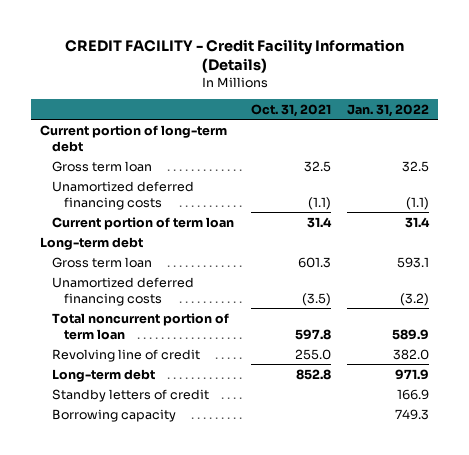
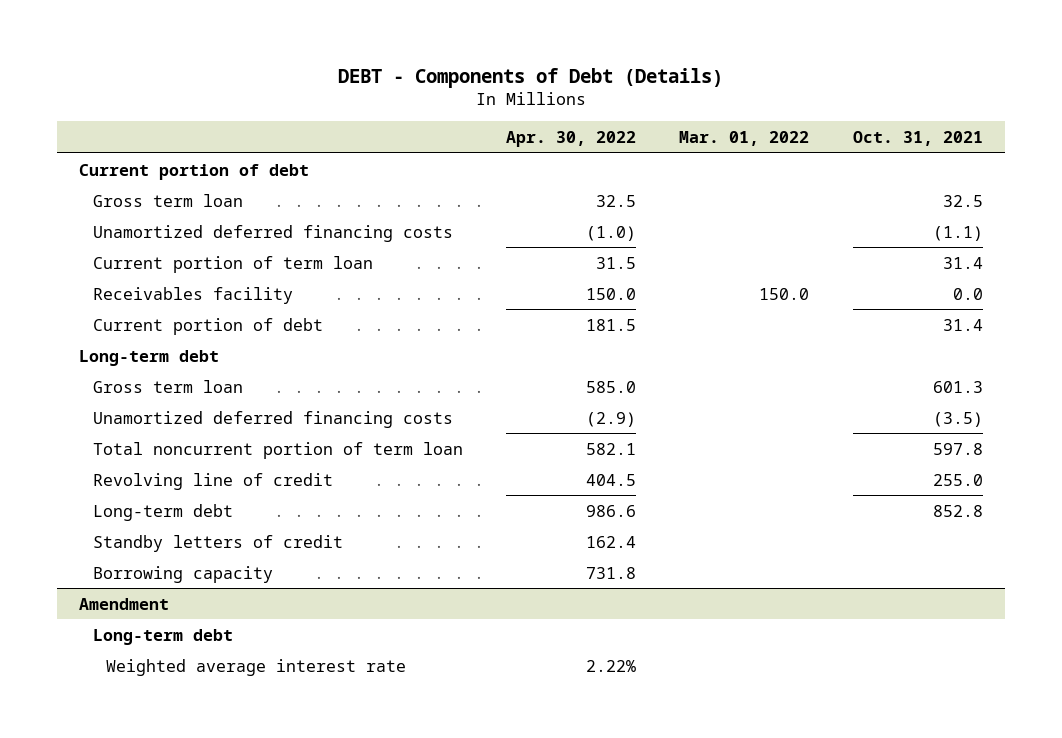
- CREDIT FACILITY - Credit Facility Information (Details)
+ DEBT - Components of Debt (Details)
- | Oct. 31, 2021 | Jan. 31, 2022
+ | Apr. 30, 2022 | Mar. 01, 2022 | Oct. 31, 2021
- Current portion of long-term debt
+ Current portion of debt
+ Receivables facility | 150.0 | 150.0 | 0.0
+ Current portion of debt | 181.5 | | 31.4
+ Amendment
+ Long-term debt
+ Weighted average interest rate | 2.22% | |

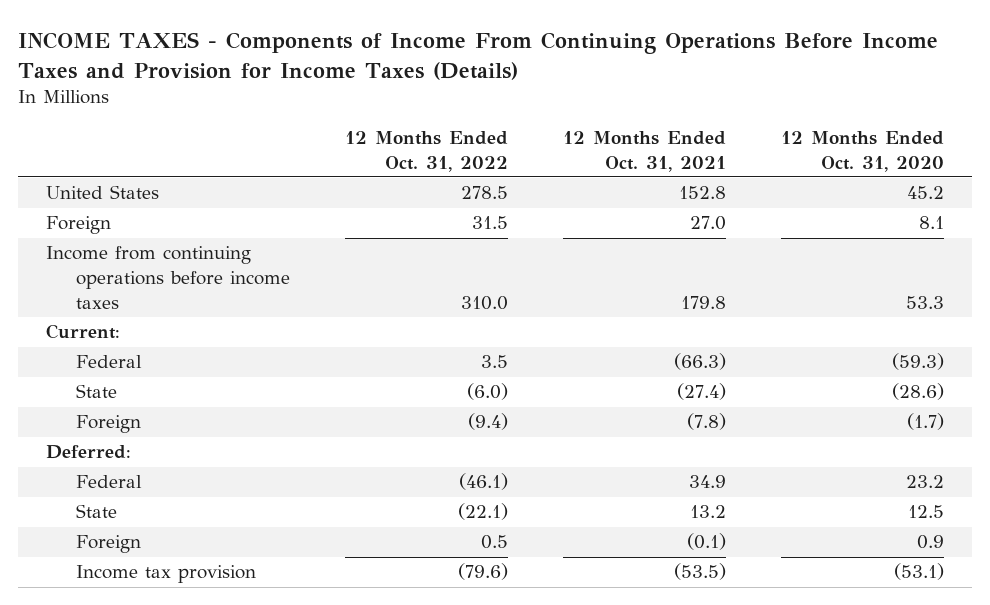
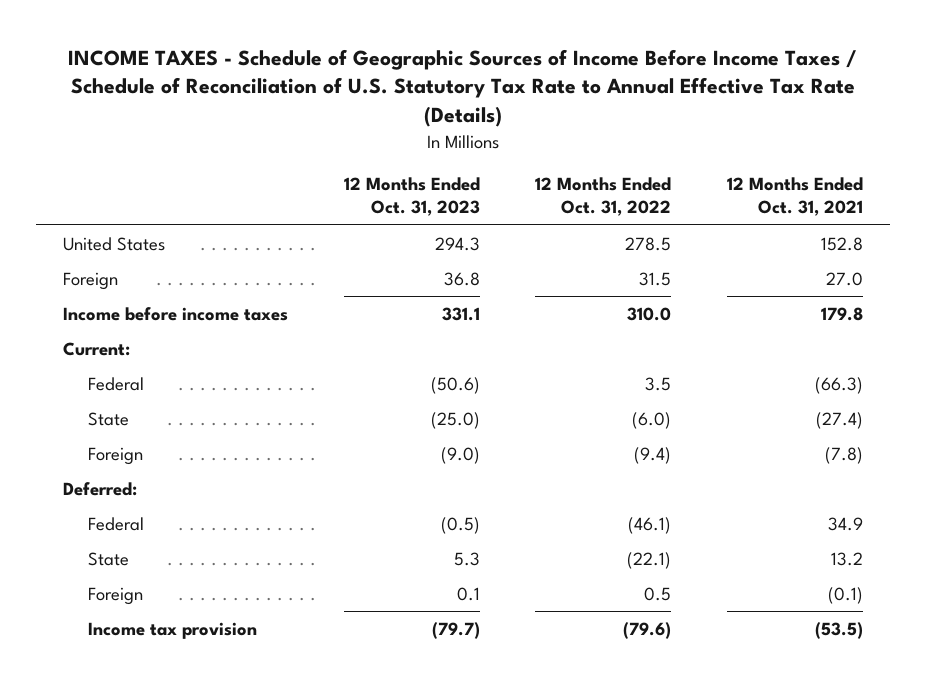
- INCOME TAXES - Components of Income From Continuing Operations Before Income Taxes and Provision for Income Taxes (Details)
+ INCOME TAXES - Schedule of Geographic Sources of Income Before Income Taxes / Schedule of Reconciliation of U.S. Statutory Tax Rate to Annual Effective Tax Rate (Details)
- | 12 Months Ended Oct. 31, 2022 | 12 Months Ended Oct. 31, 2021 | 12 Months Ended Oct. 31, 2020
+ | 12 Months Ended Oct. 31, 2023 | 12 Months Ended Oct. 31, 2022 | 12 Months Ended Oct. 31, 2021
- Income from continuing operations before income taxes | 310.0 | 179.8 | 53.3
+ Income before income taxes | 331.1 | 310.0 | 179.8

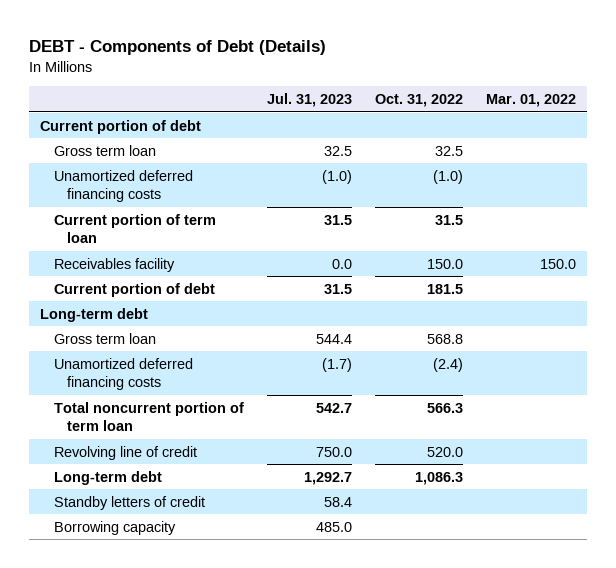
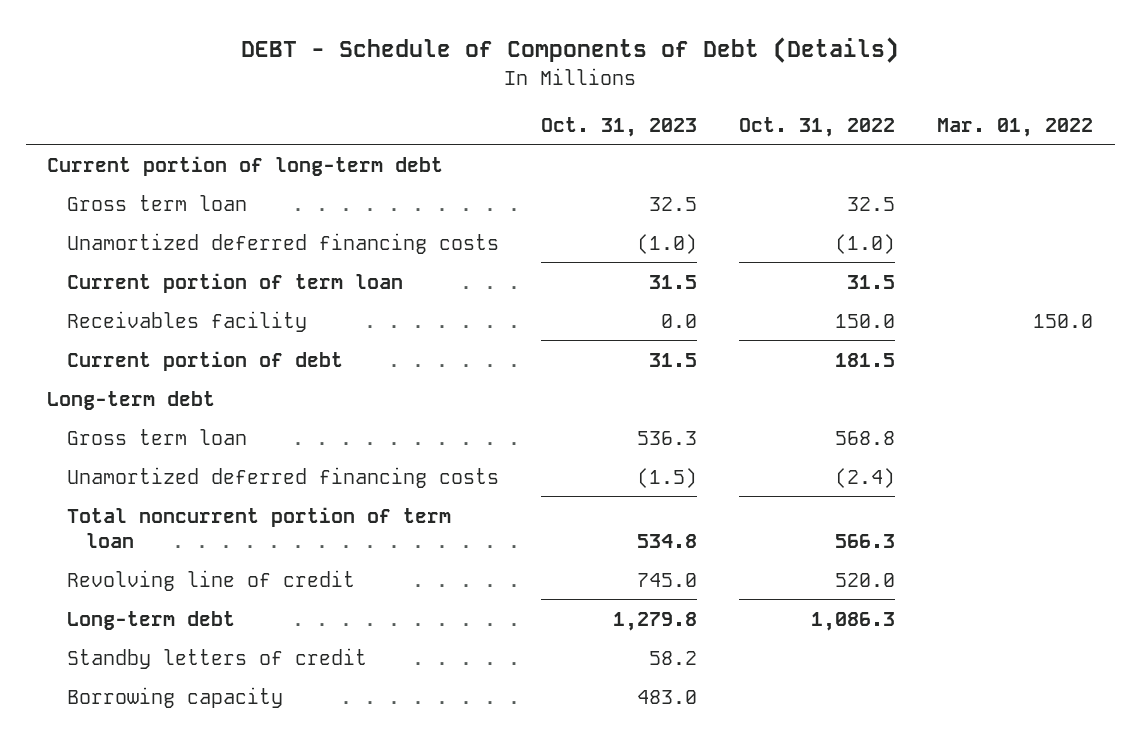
- DEBT - Components of Debt (Details)
+ DEBT - Schedule of Components of Debt (Details)
- | Jul. 31, 2023 | Oct. 31, 2022 | Mar. 01, 2022
+ | Oct. 31, 2023 | Oct. 31, 2022 | Mar. 01, 2022
- Current portion of debt
+ Current portion of long-term debt

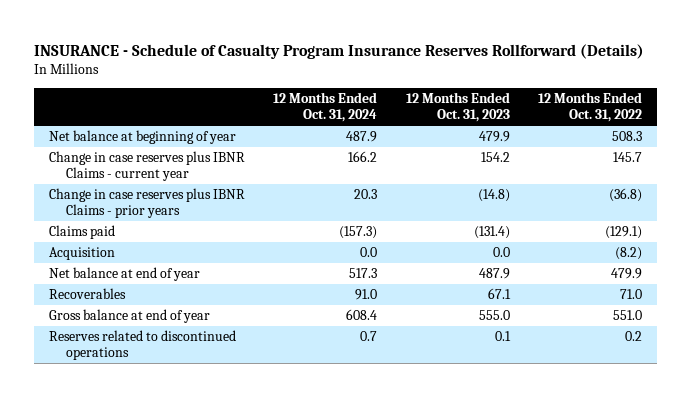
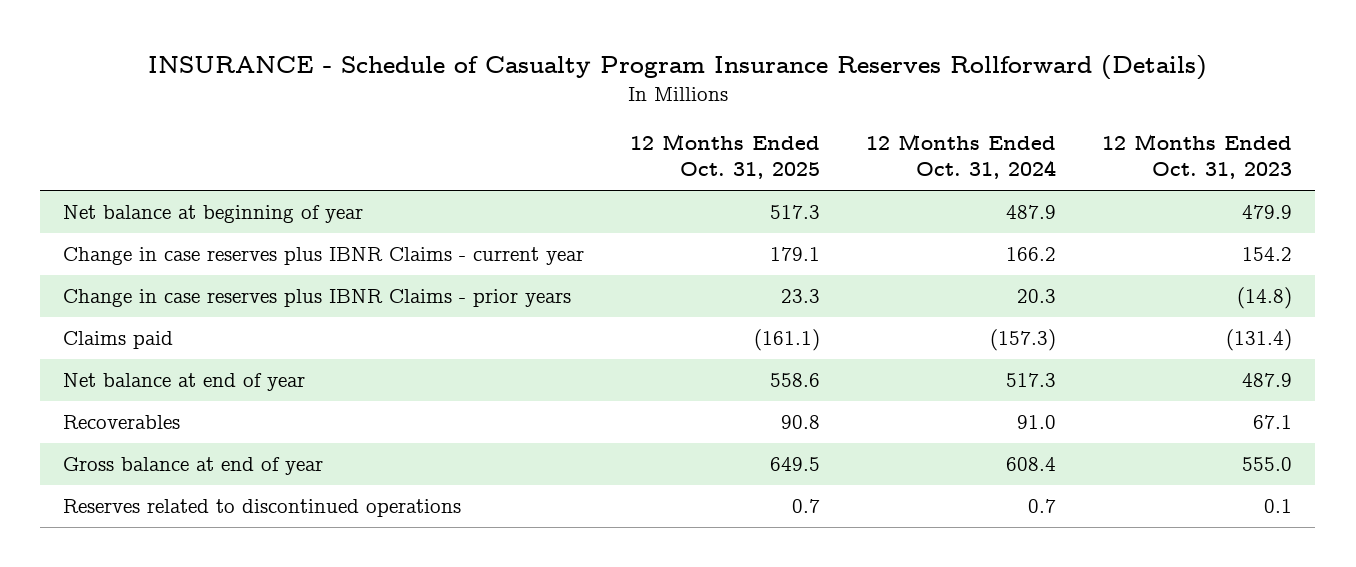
- | 12 Months Ended Oct. 31, 2024 | 12 Months Ended Oct. 31, 2023 | 12 Months Ended Oct. 31, 2022
+ | 12 Months Ended Oct. 31, 2025 | 12 Months Ended Oct. 31, 2024 | 12 Months Ended Oct. 31, 2023
- Acquisition | 0.0 | 0.0 | (8.2)

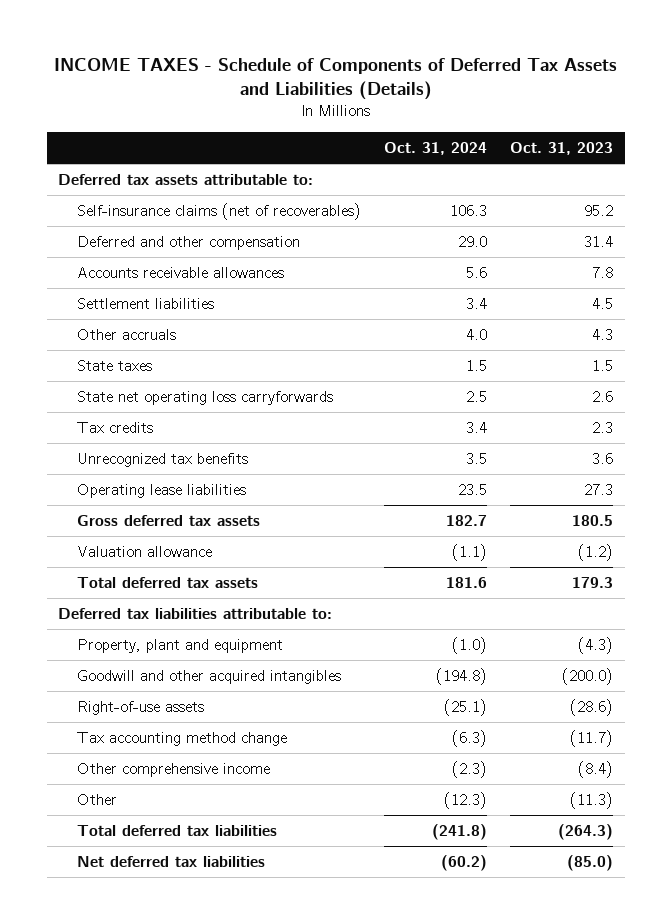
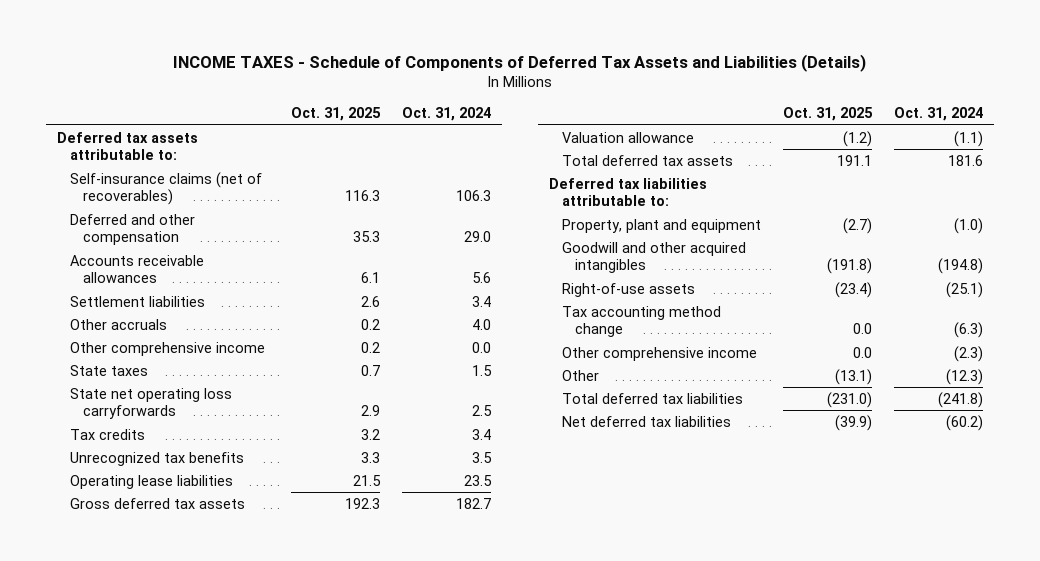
- | Oct. 31, 2024 | Oct. 31, 2023
+ | Oct. 31, 2025 | Oct. 31, 2024
+ Other comprehensive income | 0.2 | 0.0

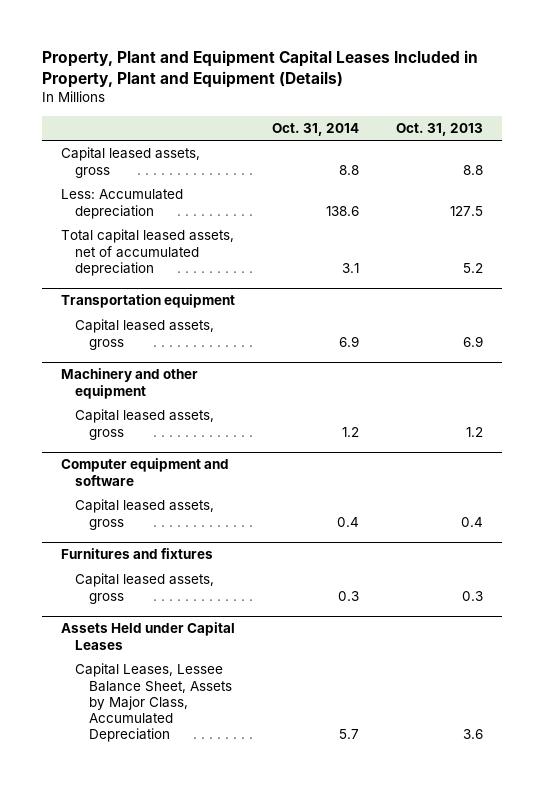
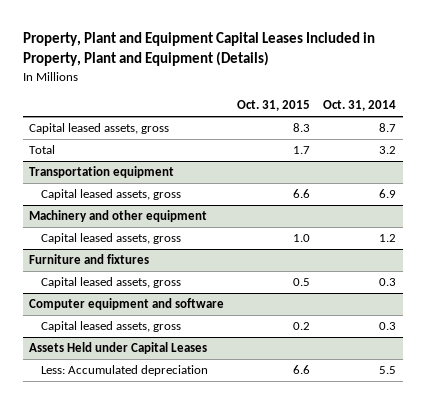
- | Oct. 31, 2014 | Oct. 31, 2013
+ | Oct. 31, 2015 | Oct. 31, 2014
- Capital leased assets, gross | 8.8 | 8.8
- Less: Accumulated depreciation | 138.6 | 127.5
- Total capital leased assets, net of accumulated depreciation | 3.1 | 5.2
+ Capital leased assets, gross | 8.3 | 8.7
+ Total | 1.7 | 3.2
+ Furniture and fixtures
+ Capital leased assets, gross | 0.5 | 0.3
@ Computer equipment and software
- Capital leased assets, gross | 0.4 | 0.4
- Furnitures and fixtures
@ Assets Held under Capital Leases
- Capital Leases, Lessee Balance Sheet, Assets by Major Class, Accumulated Depreciation | 5.7 | 3.6
+ Less: Accumulated depreciation | 6.6 | 5.5

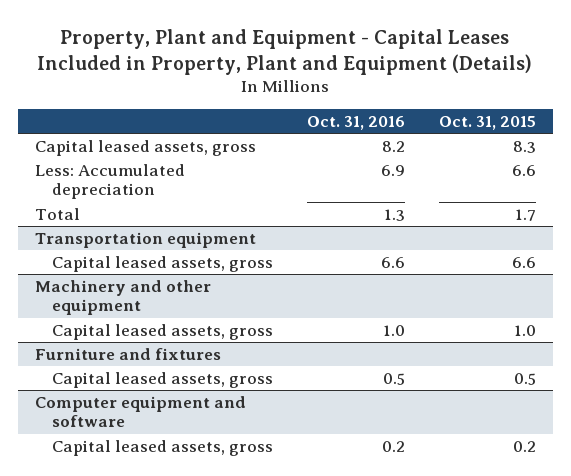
- Property, Plant and Equipment Capital Leases Included in Property, Plant and Equipment (Details)
+ Property, Plant and Equipment - Capital Leases Included in Property, Plant and Equipment (Details)
- | Oct. 31, 2015 | Oct. 31, 2014
+ | Oct. 31, 2016 | Oct. 31, 2015
+ Less: Accumulated depreciation | 6.9 | 6.6
- Assets Held under Capital Leases
- Less: Accumulated depreciation | 6.6 | 5.5

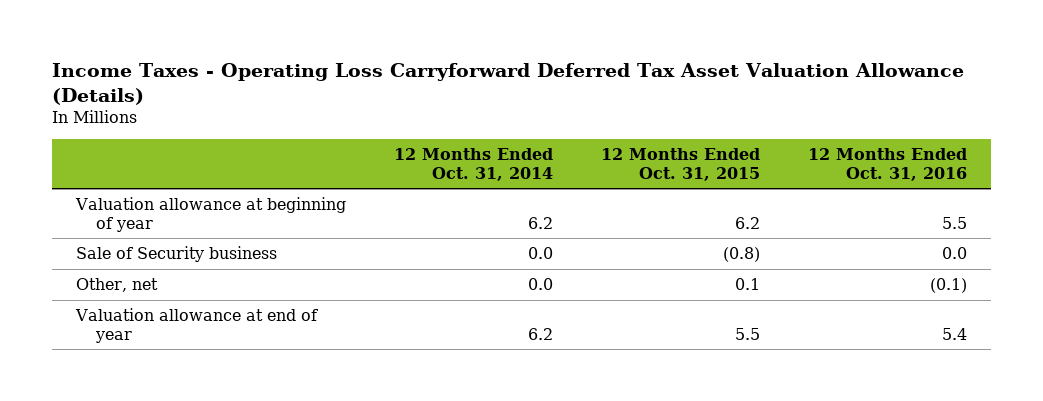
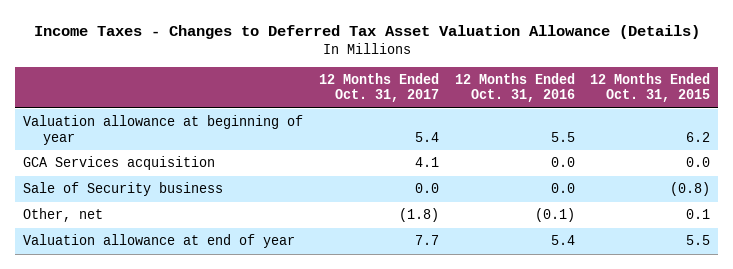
- Income Taxes - Operating Loss Carryforward Deferred Tax Asset Valuation Allowance (Details)
+ Income Taxes - Changes to Deferred Tax Asset Valuation Allowance (Details)
- | 12 Months Ended Oct. 31, 2014 | 12 Months Ended Oct. 31, 2015 | 12 Months Ended Oct. 31, 2016
+ | 12 Months Ended Oct. 31, 2017 | 12 Months Ended Oct. 31, 2016 | 12 Months Ended Oct. 31, 2015
+ GCA Services acquisition | 4.1 | 0.0 | 0.0

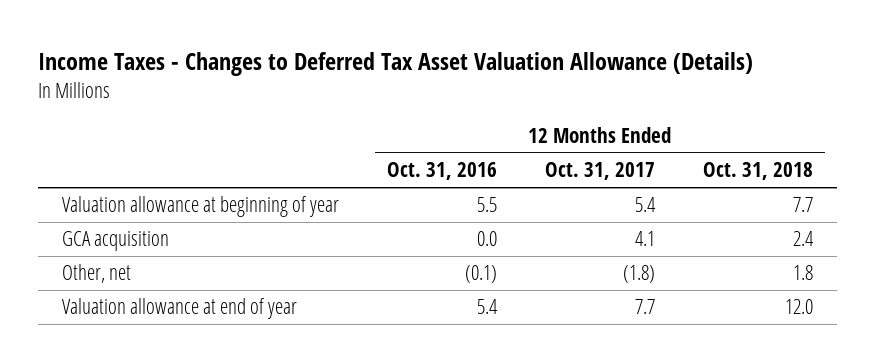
- | 12 Months Ended Oct. 31, 2017 | 12 Months Ended Oct. 31, 2016 | 12 Months Ended Oct. 31, 2015
+ | 12 Months Ended Oct. 31, 2016 | 12 Months Ended Oct. 31, 2017 | 12 Months Ended Oct. 31, 2018
- GCA Services acquisition | 4.1 | 0.0 | 0.0
- Sale of Security business | 0.0 | 0.0 | (0.8)
+ GCA acquisition | 0.0 | 4.1 | 2.4

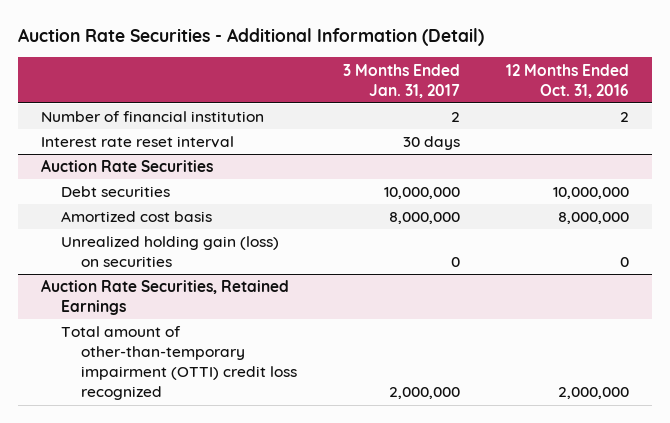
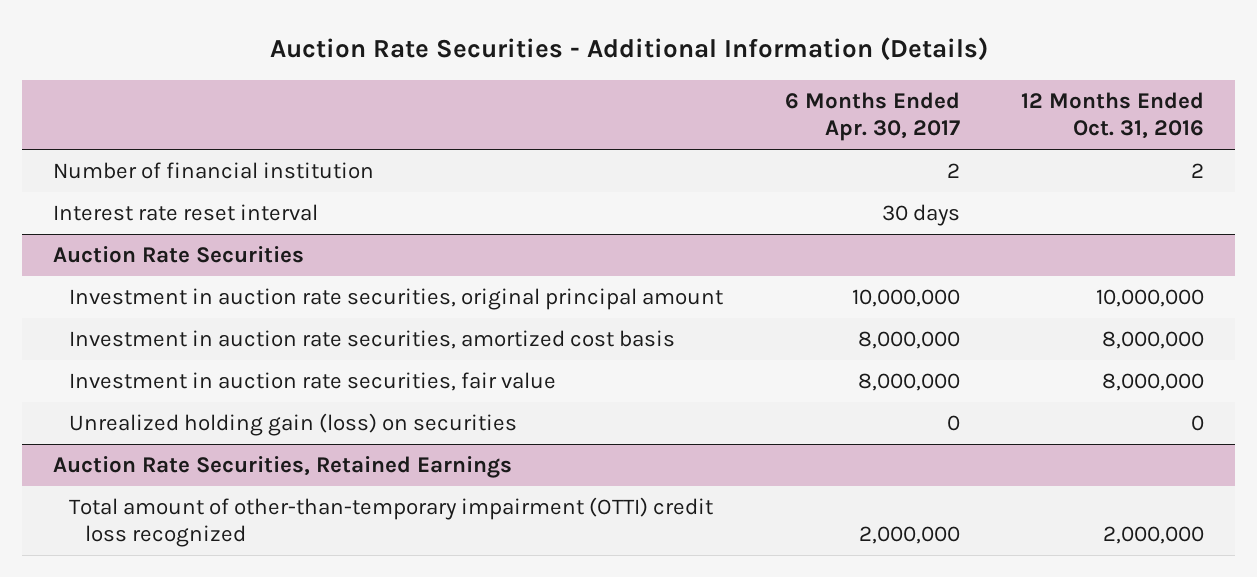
- Auction Rate Securities - Additional Information (Detail)
+ Auction Rate Securities - Additional Information (Details)
- | 3 Months Ended Jan. 31, 2017 | 12 Months Ended Oct. 31, 2016
+ | 6 Months Ended Apr. 30, 2017 | 12 Months Ended Oct. 31, 2016
@ Auction Rate Securities
- Debt securities | 10,000,000 | 10,000,000
- Amortized cost basis | 8,000,000 | 8,000,000
+ Investment in auction rate securities, original principal amount | 10,000,000 | 10,000,000
+ Investment in auction rate securities, amortized cost basis | 8,000,000 | 8,000,000
+ Investment in auction rate securities, fair value | 8,000,000 | 8,000,000

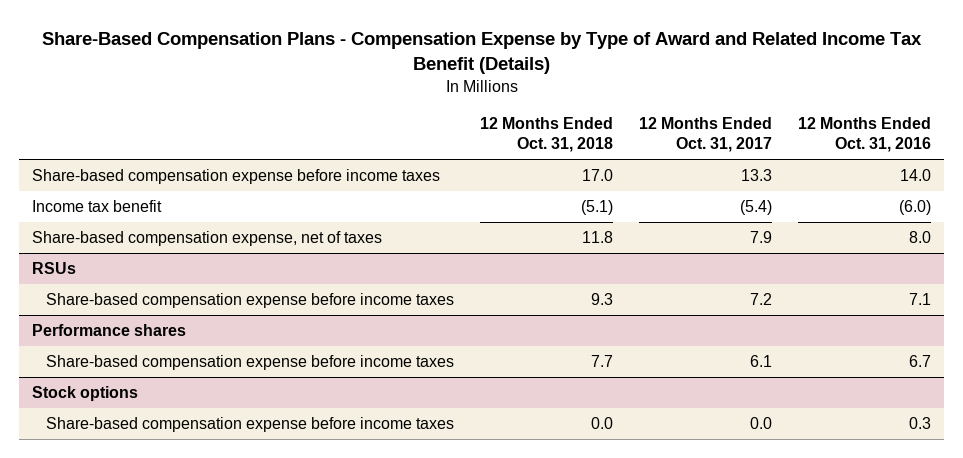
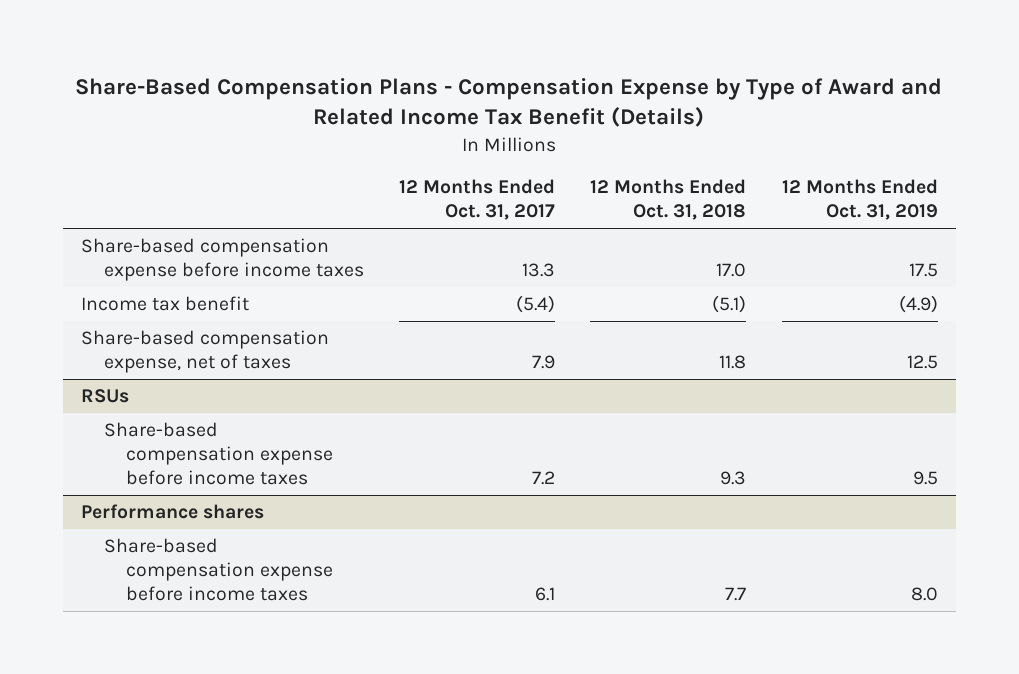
- | 12 Months Ended Oct. 31, 2018 | 12 Months Ended Oct. 31, 2017 | 12 Months Ended Oct. 31, 2016
+ | 12 Months Ended Oct. 31, 2017 | 12 Months Ended Oct. 31, 2018 | 12 Months Ended Oct. 31, 2019
- Stock options
- Share-based compensation expense before income taxes | 0.0 | 0.0 | 0.3

